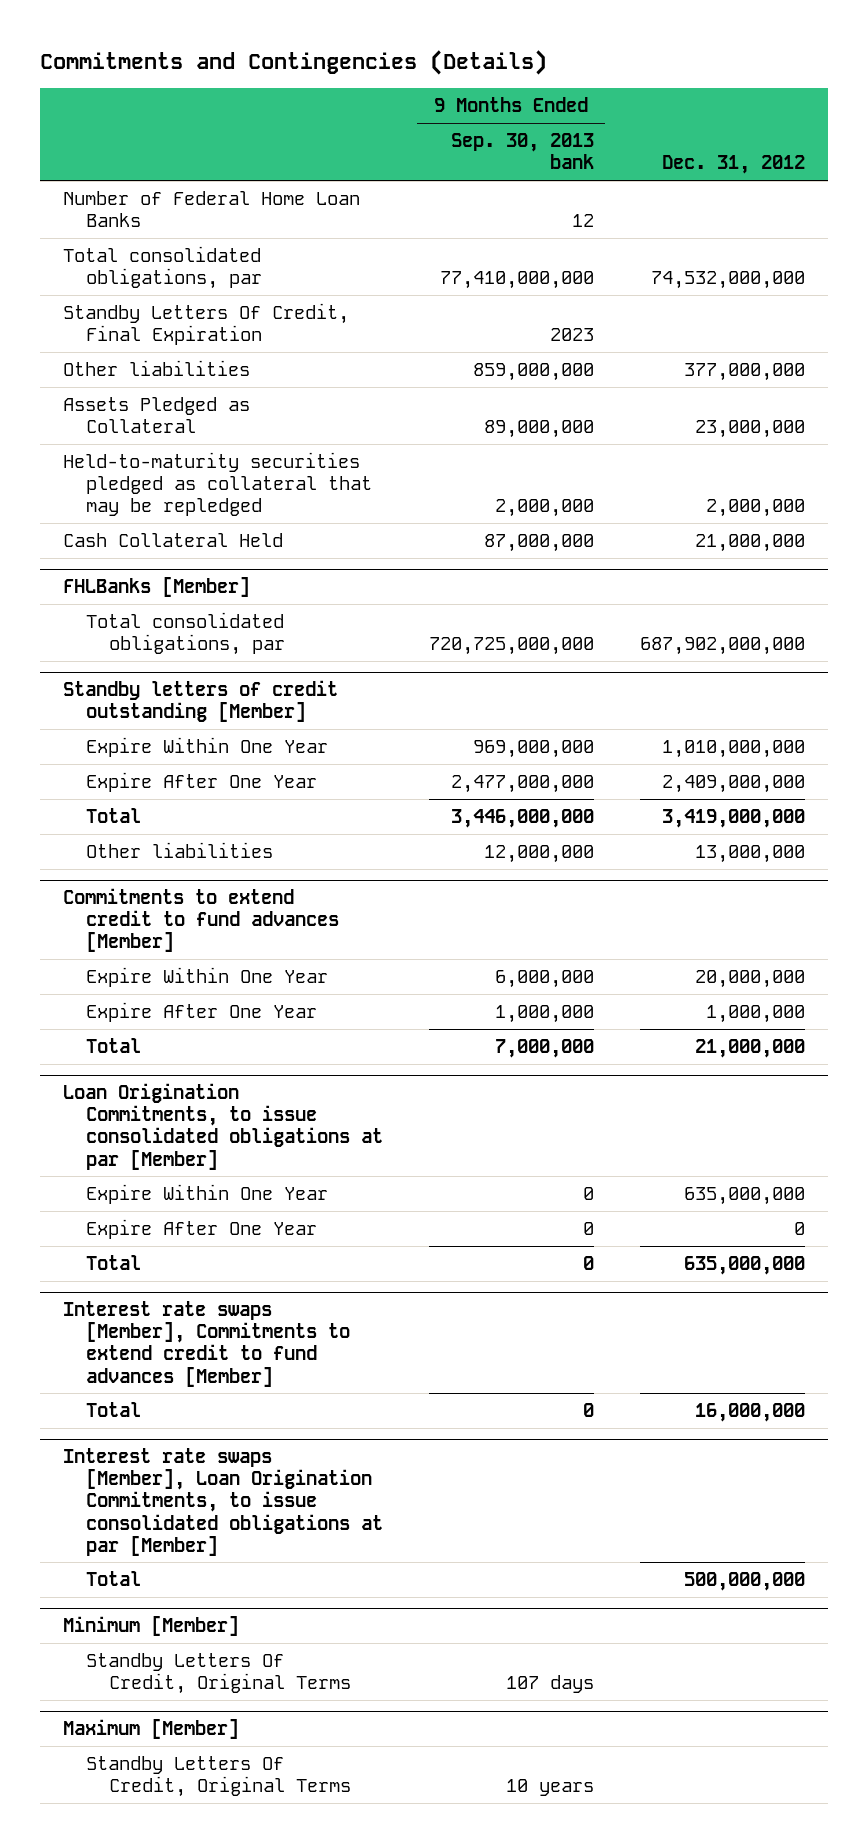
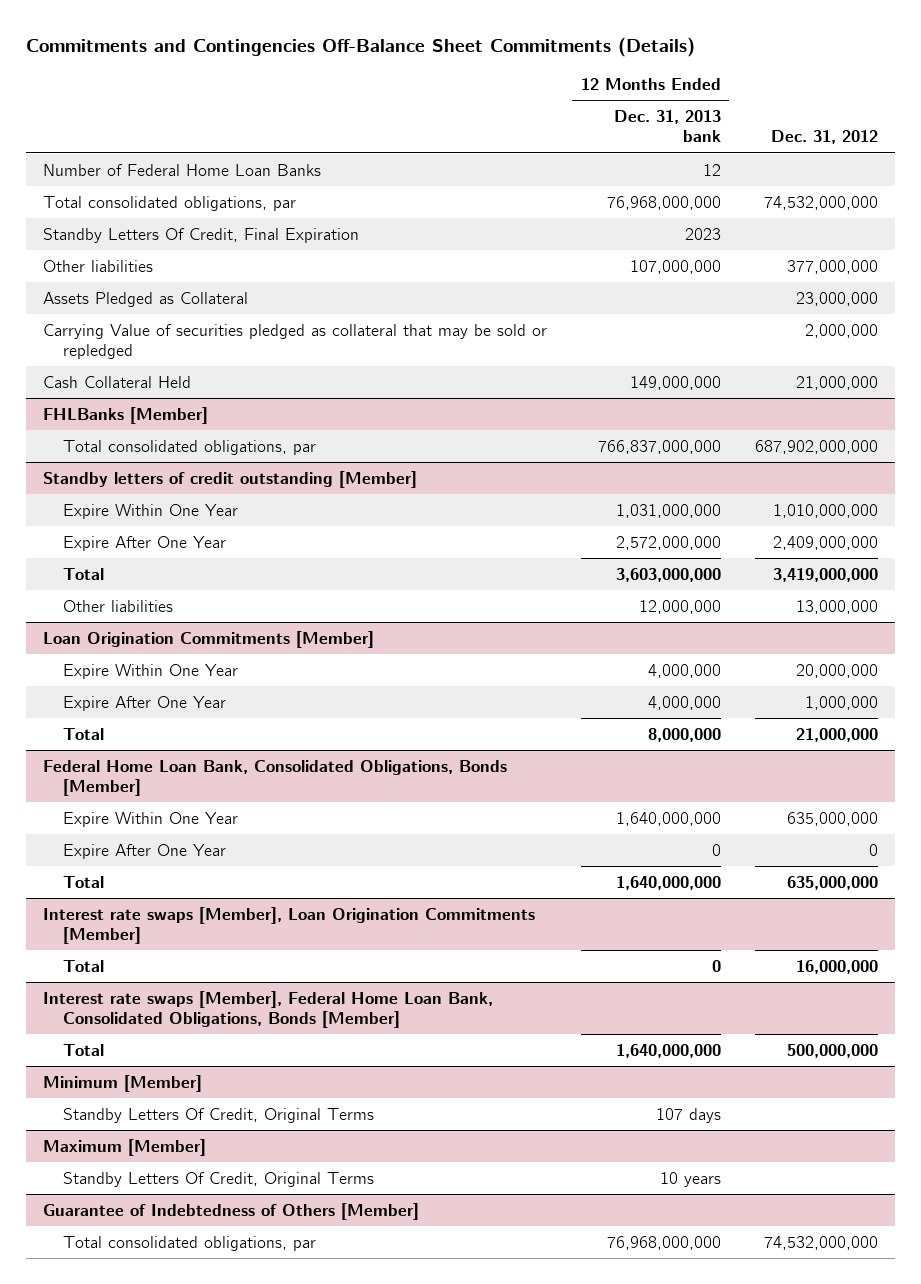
- Commitments and Contingencies (Details)
+ Commitments and Contingencies Off-Balance Sheet Commitments (Details)
- | 9 Months Ended Sep. 30, 2013 bank | Dec. 31, 2012
+ | 12 Months Ended Dec. 31, 2013 bank | Dec. 31, 2012
- Held-to-maturity securities pledged as collateral that may be repledged | 2,000,000 | 2,000,000
+ Carrying Value of securities pledged as collateral that may be sold or repledged | | 2,000,000
- Commitments to extend credit to fund advances [Member]
+ Loan Origination Commitments [Member]
- Loan Origination Commitments, to issue consolidated obligations at par [Member]
+ Federal Home Loan Bank, Consolidated Obligations, Bonds [Member]
- Interest rate swaps [Member], Commitments to extend credit to fund advances [Member]
+ Interest rate swaps [Member], Loan Origination Commitments [Member]
- Interest rate swaps [Member], Loan Origination Commitments, to issue consolidated obligations at par [Member]
+ Interest rate swaps [Member], Federal Home Loan Bank, Consolidated Obligations, Bonds [Member]
+ Guarantee of Indebtedness of Others [Member]
+ Total consolidated obligations, par | 76,968,000,000 | 74,532,000,000

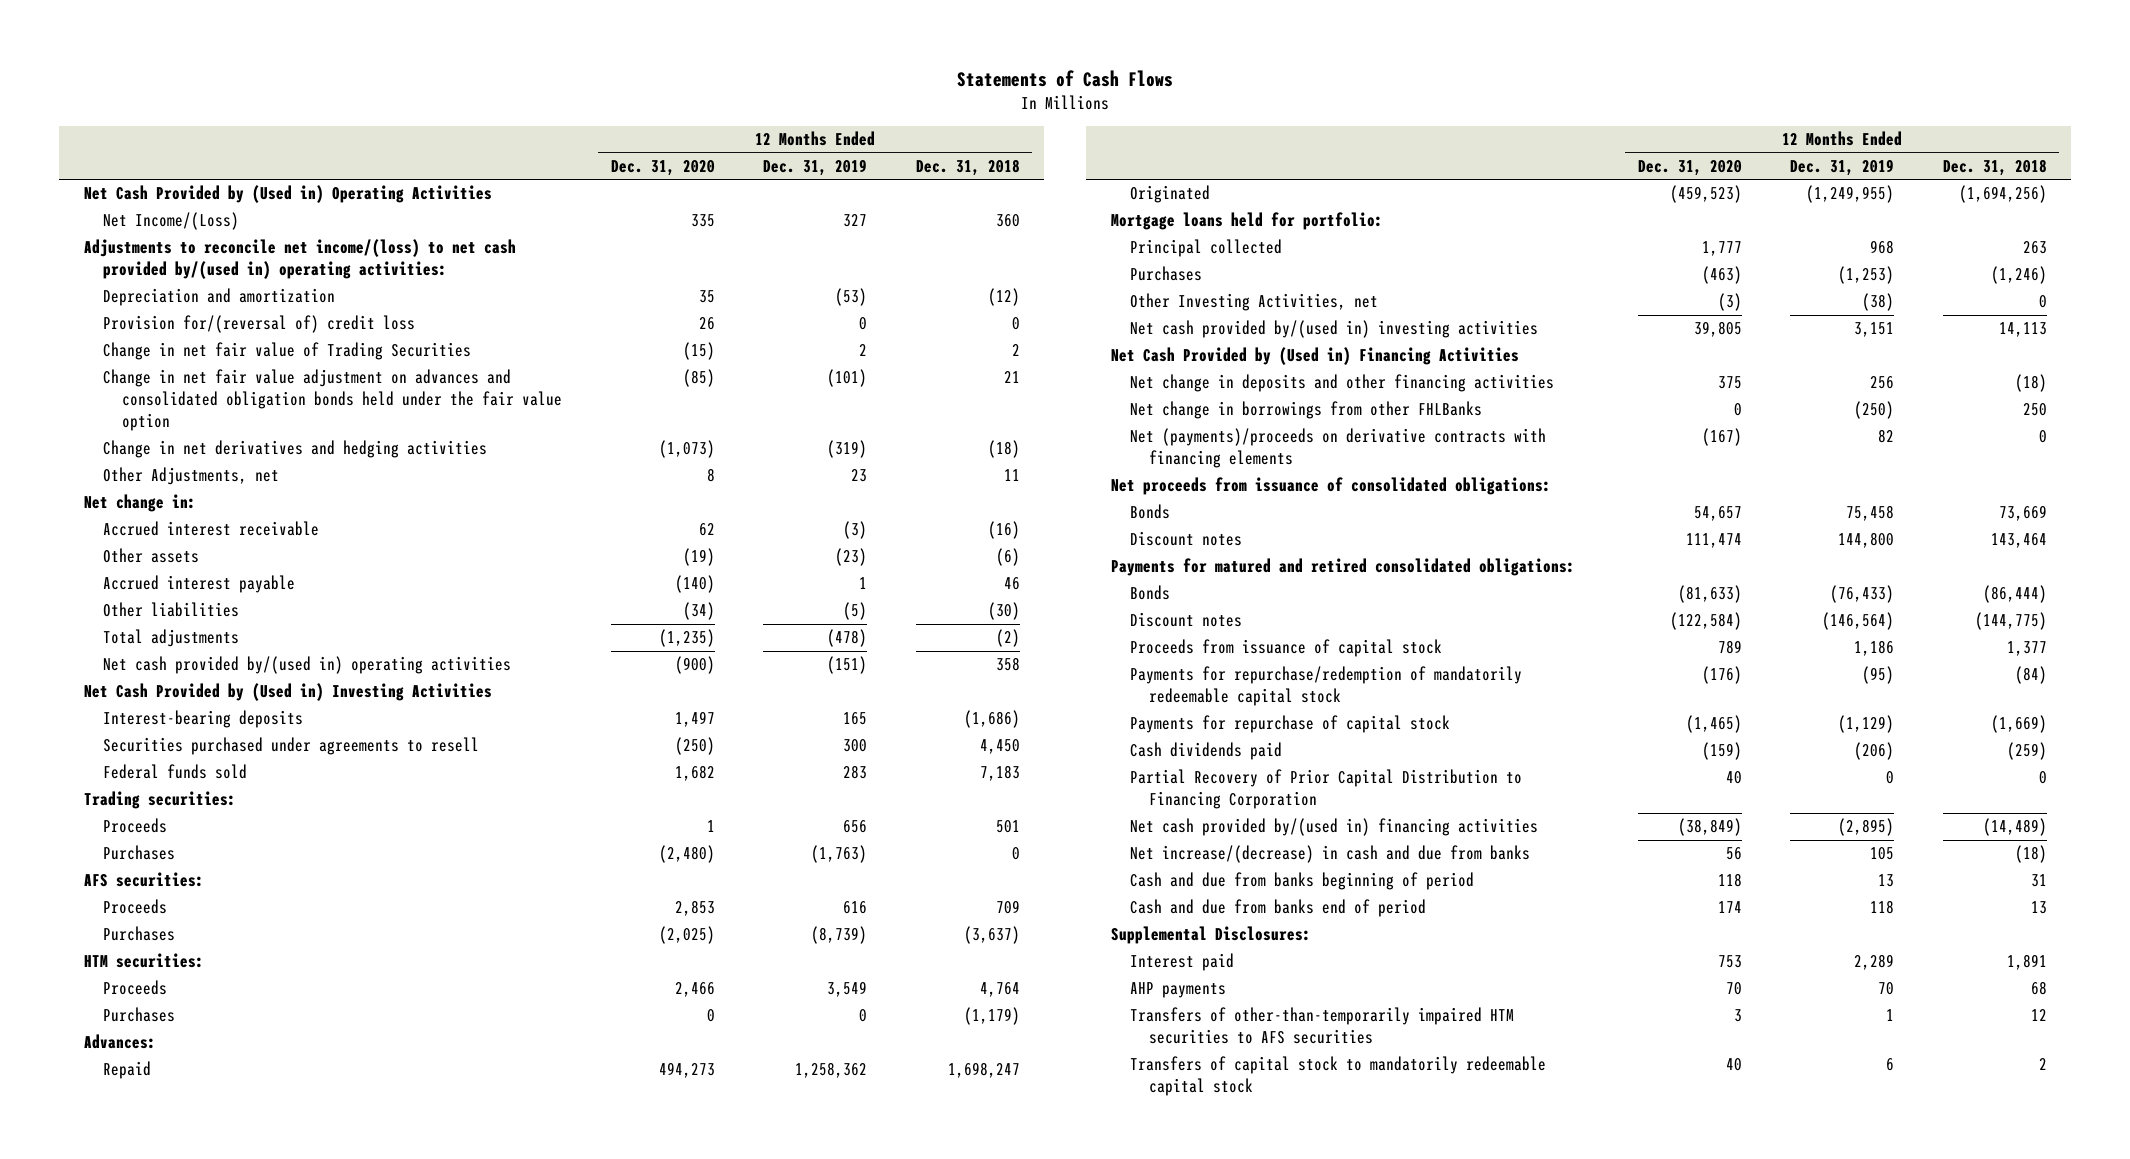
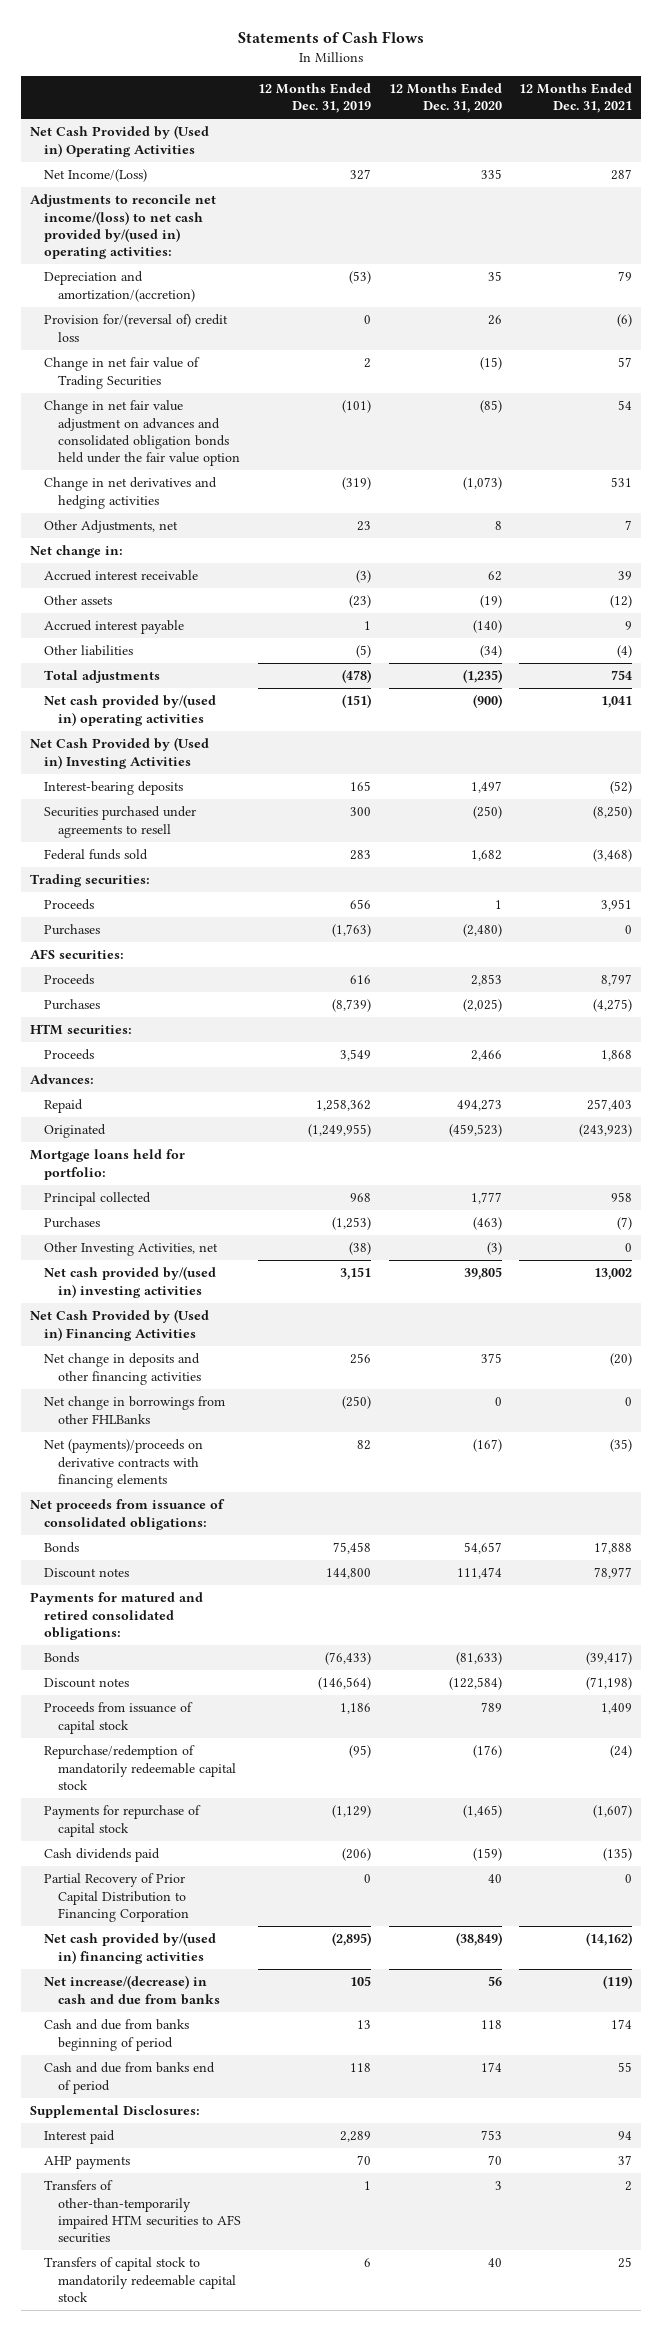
- | 12 Months Ended Dec. 31, 2020 | 12 Months Ended Dec. 31, 2019 | 12 Months Ended Dec. 31, 2018
+ | 12 Months Ended Dec. 31, 2019 | 12 Months Ended Dec. 31, 2020 | 12 Months Ended Dec. 31, 2021
- Depreciation and amortization | 35 | (53) | (12)
+ Depreciation and amortization/(accretion) | (53) | 35 | 79
- Purchases | 0 | 0 | (1,179)
- Payments for repurchase/redemption of mandatorily redeemable capital stock | (176) | (95) | (84)
+ Repurchase/redemption of mandatorily redeemable capital stock | (95) | (176) | (24)

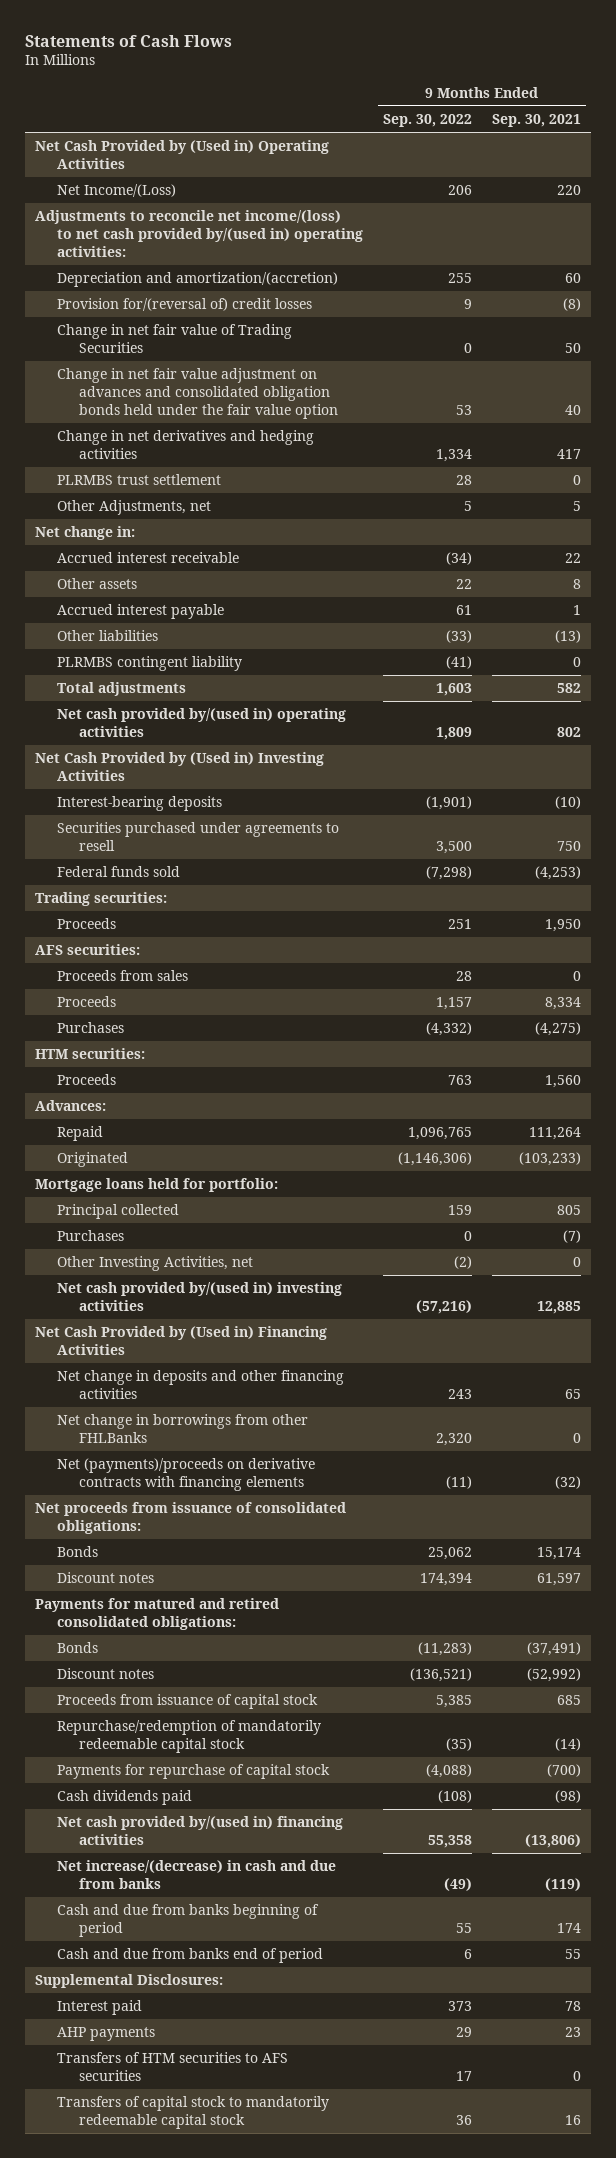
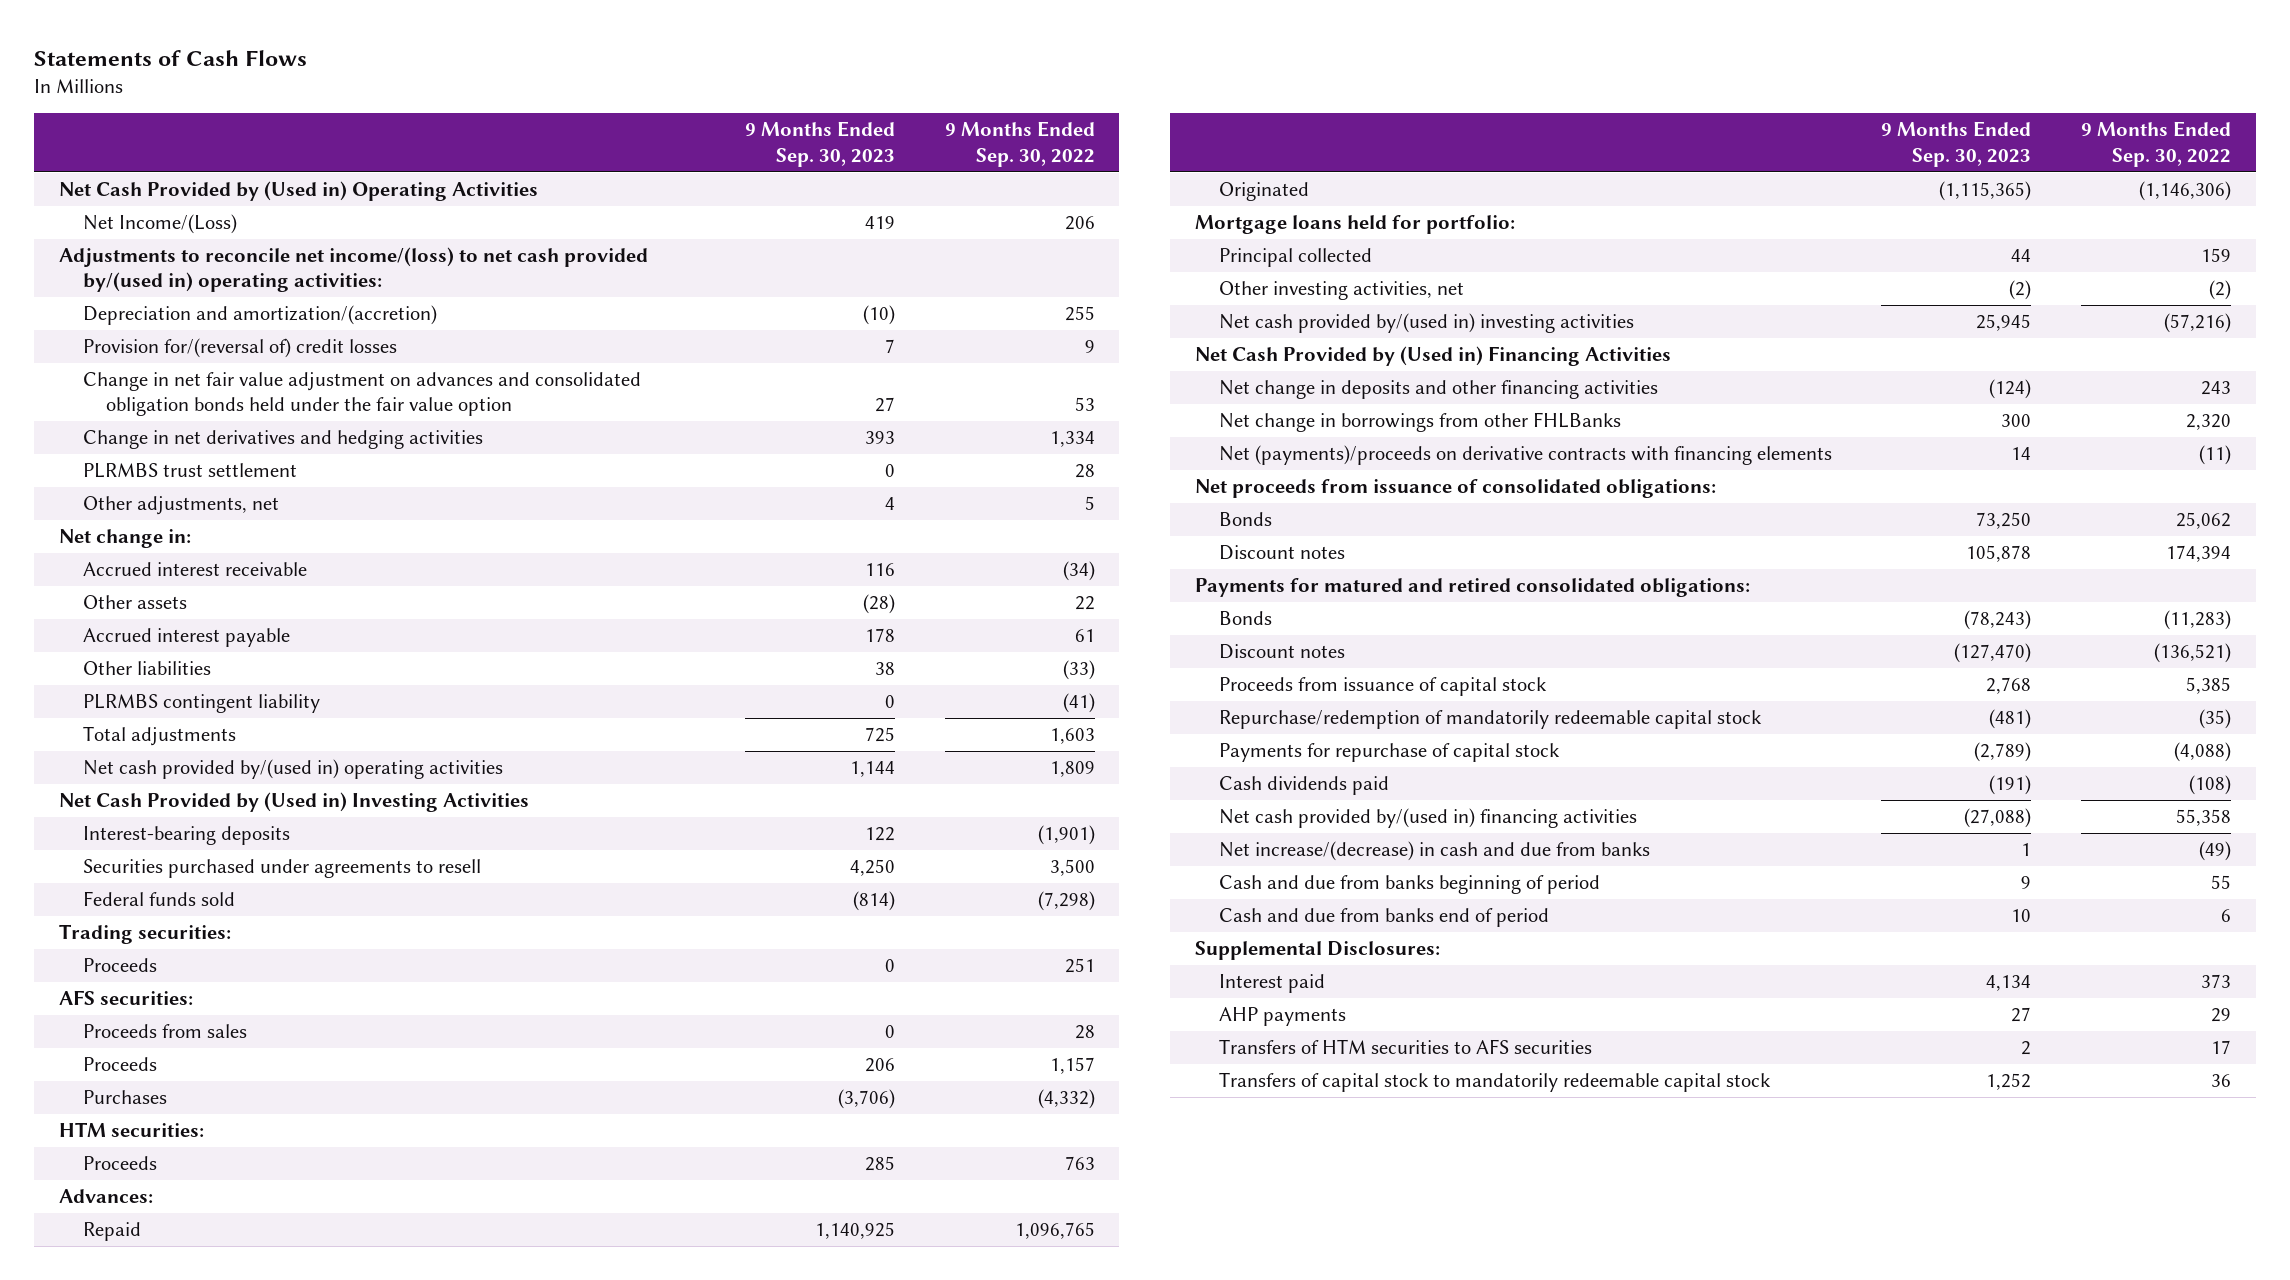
- | 9 Months Ended Sep. 30, 2022 | 9 Months Ended Sep. 30, 2021
+ | 9 Months Ended Sep. 30, 2023 | 9 Months Ended Sep. 30, 2022
- Change in net fair value of Trading Securities | 0 | 50
- Other Adjustments, net | 5 | 5
+ Other adjustments, net | 4 | 5
- Purchases | 0 | (7)
- Other Investing Activities, net | (2) | 0
+ Other investing activities, net | (2) | (2)

